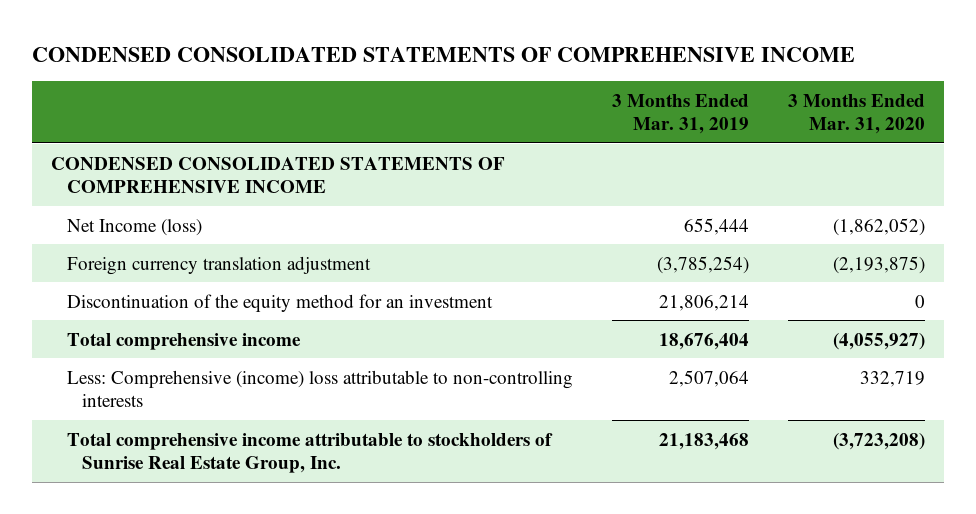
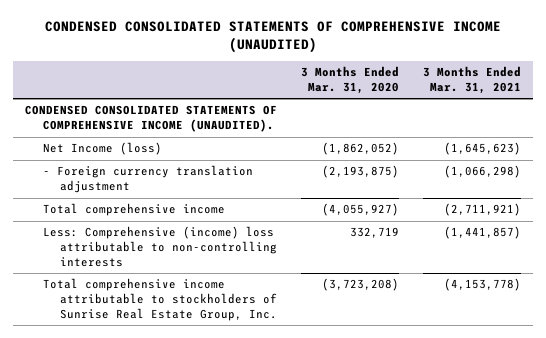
- CONDENSED CONSOLIDATED STATEMENTS OF COMPREHENSIVE INCOME
+ CONDENSED CONSOLIDATED STATEMENTS OF COMPREHENSIVE INCOME (UNAUDITED)
- | 3 Months Ended Mar. 31, 2019 | 3 Months Ended Mar. 31, 2020
+ | 3 Months Ended Mar. 31, 2020 | 3 Months Ended Mar. 31, 2021
- CONDENSED CONSOLIDATED STATEMENTS OF COMPREHENSIVE INCOME
+ CONDENSED CONSOLIDATED STATEMENTS OF COMPREHENSIVE INCOME (UNAUDITED).
- Foreign currency translation adjustment | (3,785,254) | (2,193,875)
- Discontinuation of the equity method for an investment | 21,806,214 | 0
+ - Foreign currency translation adjustment | (2,193,875) | (1,066,298)

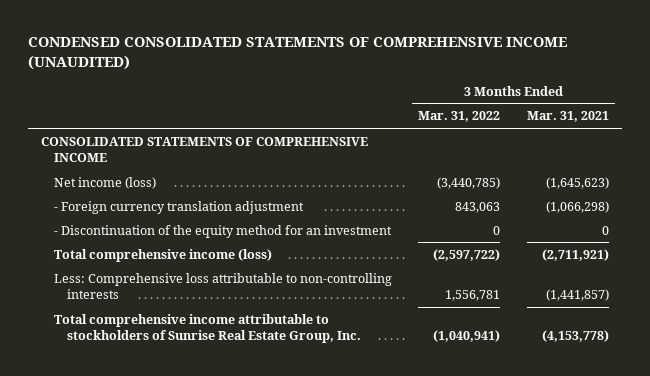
- | 3 Months Ended Mar. 31, 2020 | 3 Months Ended Mar. 31, 2021
+ | 3 Months Ended Mar. 31, 2022 | 3 Months Ended Mar. 31, 2021
- CONDENSED CONSOLIDATED STATEMENTS OF COMPREHENSIVE INCOME (UNAUDITED).
- Net Income (loss) | (1,862,052) | (1,645,623)
+ CONSOLIDATED STATEMENTS OF COMPREHENSIVE INCOME
+ Net income (loss) | (3,440,785) | (1,645,623)
- Total comprehensive income | (4,055,927) | (2,711,921)
- Less: Comprehensive (income) loss attributable to non-controlling interests | 332,719 | (1,441,857)
+ - Discontinuation of the equity method for an investment | 0 | 0
+ Total comprehensive income (loss) | (2,597,722) | (2,711,921)
+ Less: Comprehensive loss attributable to non-controlling interests | 1,556,781 | (1,441,857)

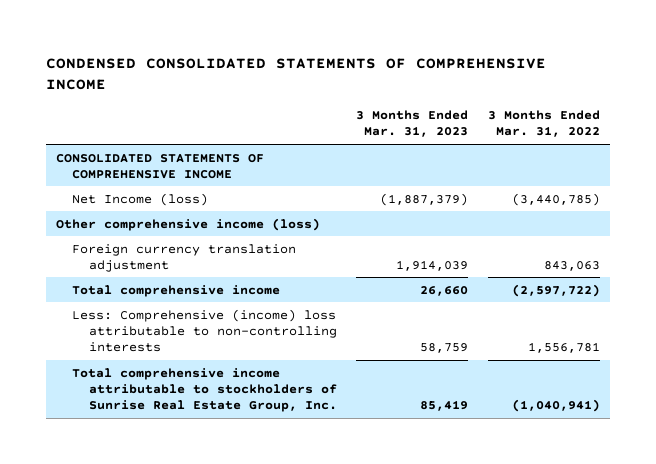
- CONDENSED CONSOLIDATED STATEMENTS OF COMPREHENSIVE INCOME (UNAUDITED)
+ CONDENSED CONSOLIDATED STATEMENTS OF COMPREHENSIVE INCOME
- | 3 Months Ended Mar. 31, 2022 | 3 Months Ended Mar. 31, 2021
+ | 3 Months Ended Mar. 31, 2023 | 3 Months Ended Mar. 31, 2022
- Net income (loss) | (3,440,785) | (1,645,623)
- - Foreign currency translation adjustment | 843,063 | (1,066,298)
- - Discontinuation of the equity method for an investment | 0 | 0
- Total comprehensive income (loss) | (2,597,722) | (2,711,921)
- Less: Comprehensive loss attributable to non-controlling interests | 1,556,781 | (1,441,857)
+ Net Income (loss) | (1,887,379) | (3,440,785)
+ Other comprehensive income (loss)
+ Foreign currency translation adjustment | 1,914,039 | 843,063
+ Total comprehensive income | 26,660 | (2,597,722)
+ Less: Comprehensive (income) loss attributable to non-controlling interests | 58,759 | 1,556,781

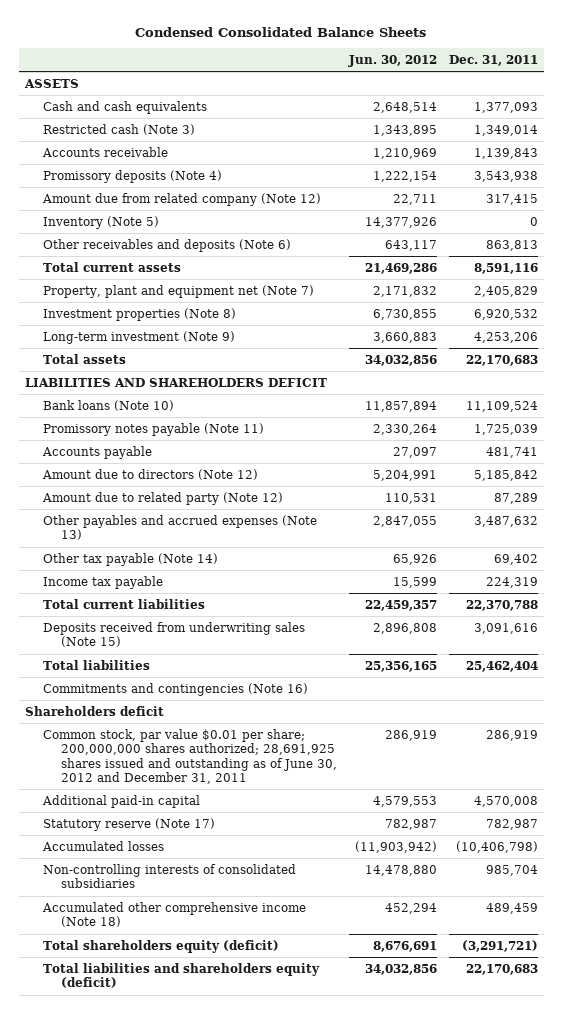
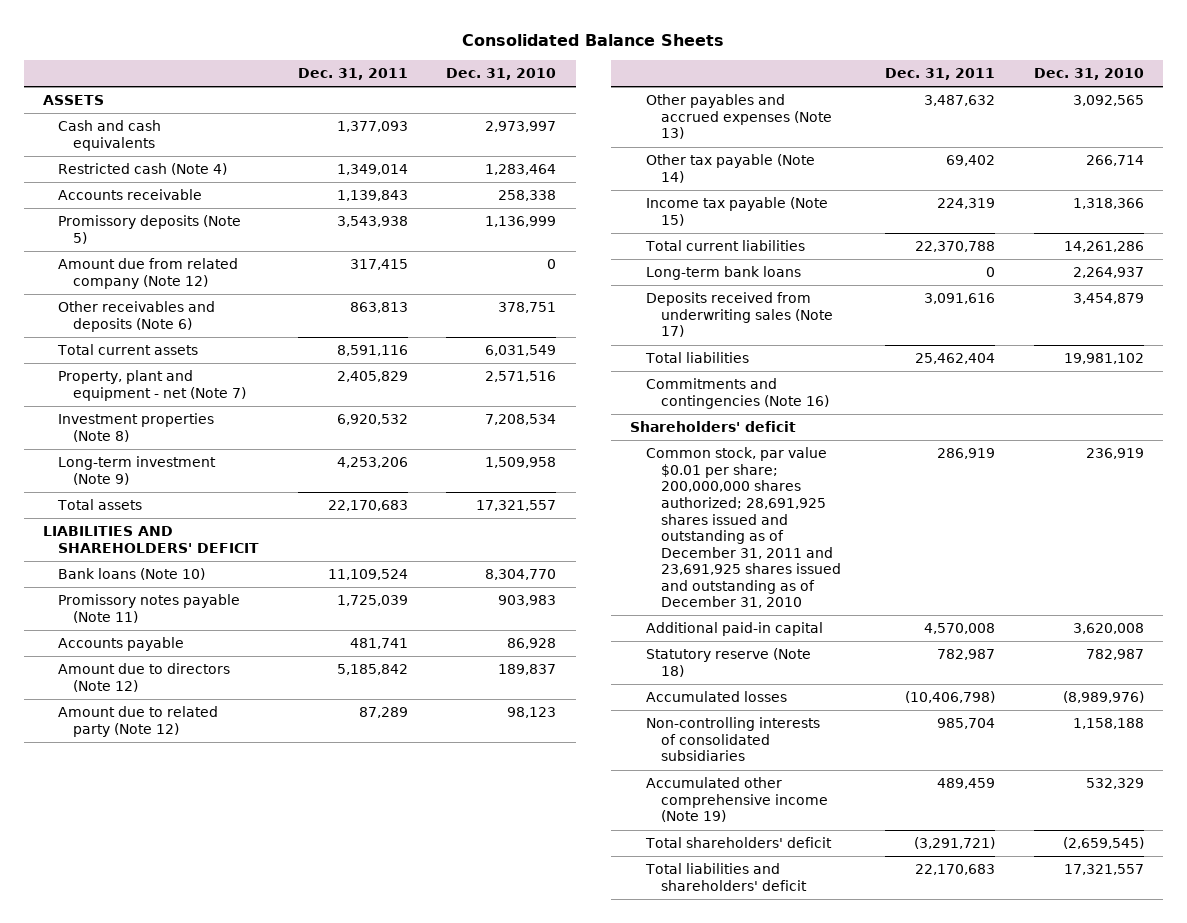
- Condensed Consolidated Balance Sheets
+ Consolidated Balance Sheets
- | Jun. 30, 2012 | Dec. 31, 2011
+ | Dec. 31, 2011 | Dec. 31, 2010
- Restricted cash (Note 3) | 1,343,895 | 1,349,014
+ Restricted cash (Note 4) | 1,349,014 | 1,283,464
- Promissory deposits (Note 4) | 1,222,154 | 3,543,938
+ Promissory deposits (Note 5) | 3,543,938 | 1,136,999
- Inventory (Note 5) | 14,377,926 | 0
- Property, plant and equipment net (Note 7) | 2,171,832 | 2,405,829
+ Property, plant and equipment - net (Note 7) | 2,405,829 | 2,571,516
- LIABILITIES AND SHAREHOLDERS DEFICIT
+ LIABILITIES AND SHAREHOLDERS' DEFICIT
- Income tax payable | 15,599 | 224,319
+ Income tax payable (Note 15) | 224,319 | 1,318,366
- Deposits received from underwriting sales (Note 15) | 2,896,808 | 3,091,616
+ Long-term bank loans | 0 | 2,264,937
+ Deposits received from underwriting sales (Note 17) | 3,091,616 | 3,454,879
- Shareholders deficit
- Common stock, par value $0.01 per share; 200,000,000 shares authorized; 28,691,925 shares issued and outstanding as of June 30, 2012 and December 31, 2011 | 286,919 | 286,919
+ Shareholders' deficit
+ Common stock, par value $0.01 per share; 200,000,000 shares authorized; 28,691,925 shares issued and outstanding as of December 31, 2011 and 23,691,925 shares issued and outstanding as of December 31, 2010 | 286,919 | 236,919
- Statutory reserve (Note 17) | 782,987 | 782,987
+ Statutory reserve (Note 18) | 782,987 | 782,987
- Accumulated other comprehensive income (Note 18) | 452,294 | 489,459
- Total shareholders equity (deficit) | 8,676,691 | (3,291,721)
- Total liabilities and shareholders equity (deficit) | 34,032,856 | 22,170,683
+ Accumulated other comprehensive income (Note 19) | 489,459 | 532,329
+ Total shareholders' deficit | (3,291,721) | (2,659,545)
+ Total liabilities and shareholders' deficit | 22,170,683 | 17,321,557

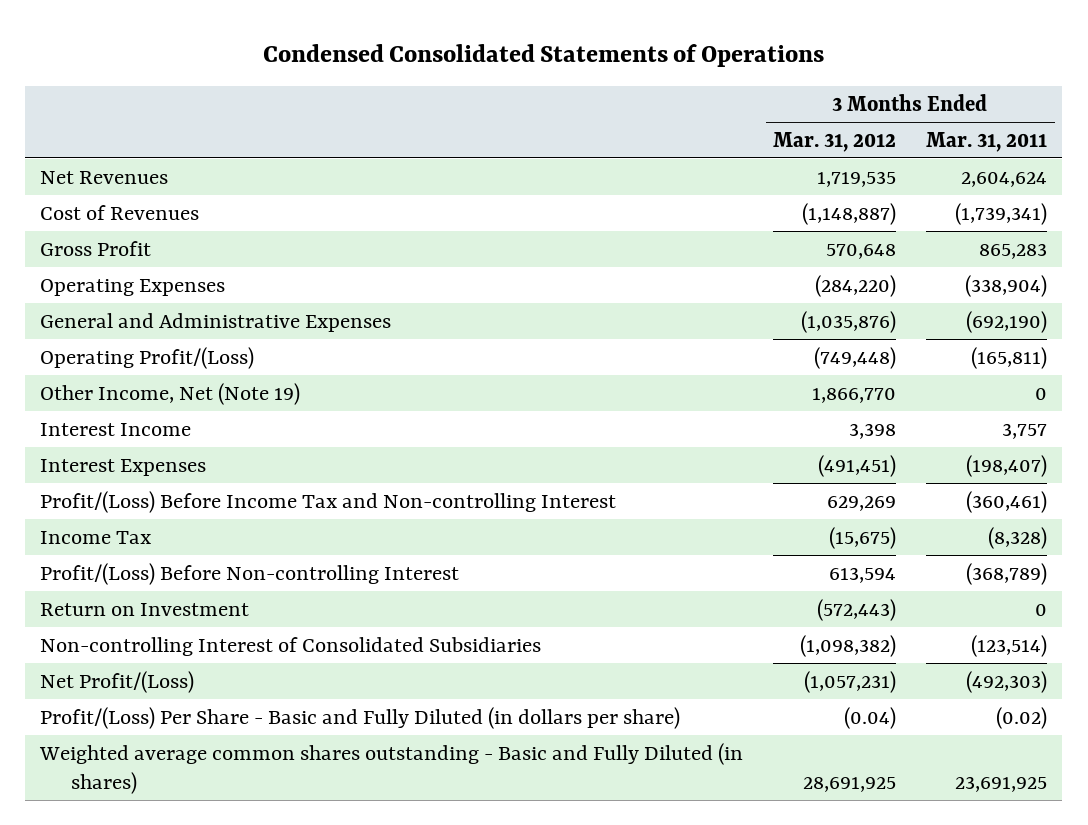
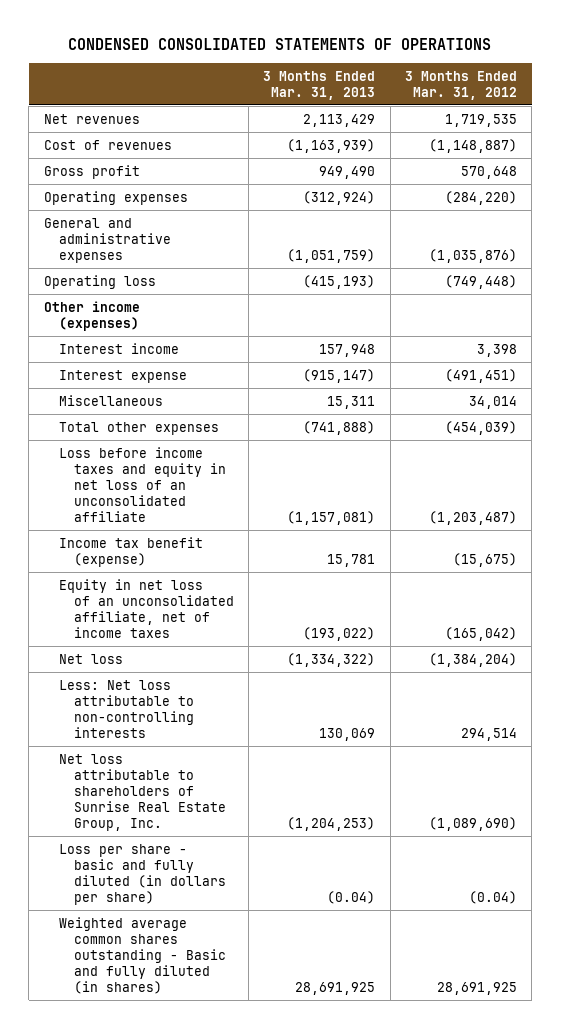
- Condensed Consolidated Statements of Operations
+ CONDENSED CONSOLIDATED STATEMENTS OF OPERATIONS
- | 3 Months Ended Mar. 31, 2012 | 3 Months Ended Mar. 31, 2011
+ | 3 Months Ended Mar. 31, 2013 | 3 Months Ended Mar. 31, 2012
- Net Revenues | 1,719,535 | 2,604,624
- Cost of Revenues | (1,148,887) | (1,739,341)
- Gross Profit | 570,648 | 865,283
- Operating Expenses | (284,220) | (338,904)
- General and Administrative Expenses | (1,035,876) | (692,190)
- Operating Profit/(Loss) | (749,448) | (165,811)
- Other Income, Net (Note 19) | 1,866,770 | 0
- Interest Income | 3,398 | 3,757
- Interest Expenses | (491,451) | (198,407)
- Profit/(Loss) Before Income Tax and Non-controlling Interest | 629,269 | (360,461)
- Income Tax | (15,675) | (8,328)
- Profit/(Loss) Before Non-controlling Interest | 613,594 | (368,789)
- Return on Investment | (572,443) | 0
- Non-controlling Interest of Consolidated Subsidiaries | (1,098,382) | (123,514)
- Net Profit/(Loss) | (1,057,231) | (492,303)
- Profit/(Loss) Per Share - Basic and Fully Diluted (in dollars per share) | (0.04) | (0.02)
- Weighted average common shares outstanding - Basic and Fully Diluted (in shares) | 28,691,925 | 23,691,925
+ Net revenues | 2,113,429 | 1,719,535
+ Cost of revenues | (1,163,939) | (1,148,887)
+ Gross profit | 949,490 | 570,648
+ Operating expenses | (312,924) | (284,220)
+ General and administrative expenses | (1,051,759) | (1,035,876)
+ Operating loss | (415,193) | (749,448)
+ Other income (expenses)
+ Interest income | 157,948 | 3,398
+ Interest expense | (915,147) | (491,451)
+ Miscellaneous | 15,311 | 34,014
+ Total other expenses | (741,888) | (454,039)
+ Loss before income taxes and equity in net loss of an unconsolidated affiliate | (1,157,081) | (1,203,487)
+ Income tax benefit (expense) | 15,781 | (15,675)
+ Equity in net loss of an unconsolidated affiliate, net of income taxes | (193,022) | (165,042)
+ Net loss | (1,334,322) | (1,384,204)
+ Less: Net loss attributable to non-controlling interests | 130,069 | 294,514
+ Net loss attributable to shareholders of Sunrise Real Estate Group, Inc. | (1,204,253) | (1,089,690)
+ Loss per share - basic and fully diluted (in dollars per share) | (0.04) | (0.04)
+ Weighted average common shares outstanding - Basic and fully diluted (in shares) | 28,691,925 | 28,691,925

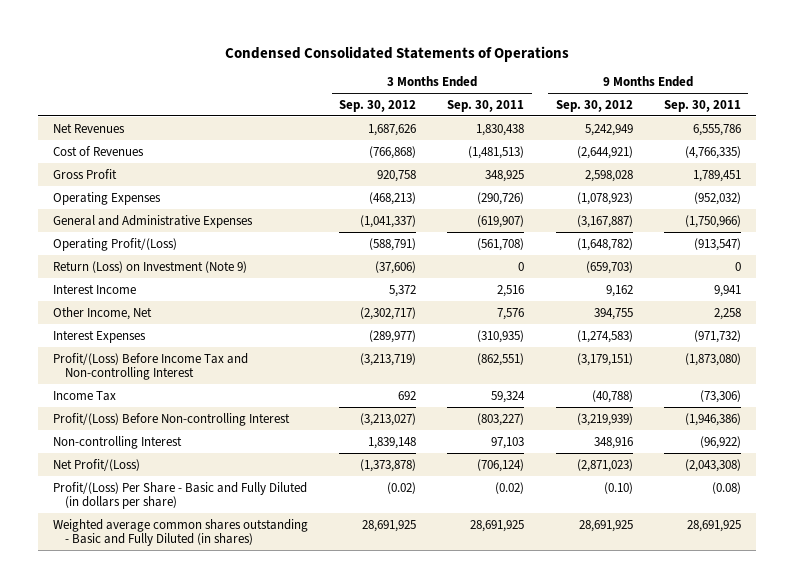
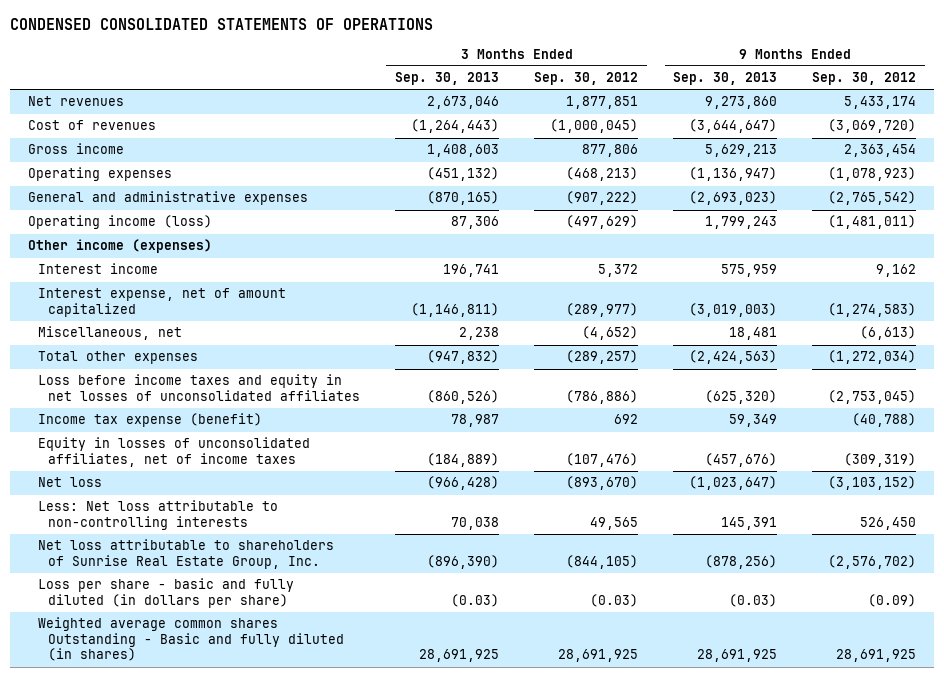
- Condensed Consolidated Statements of Operations
+ CONDENSED CONSOLIDATED STATEMENTS OF OPERATIONS
- | 3 Months Ended Sep. 30, 2012 | 3 Months Ended Sep. 30, 2011 | 9 Months Ended Sep. 30, 2012 | 9 Months Ended Sep. 30, 2011
+ | 3 Months Ended Sep. 30, 2013 | 3 Months Ended Sep. 30, 2012 | 9 Months Ended Sep. 30, 2013 | 9 Months Ended Sep. 30, 2012
- Net Revenues | 1,687,626 | 1,830,438 | 5,242,949 | 6,555,786
- Cost of Revenues | (766,868) | (1,481,513) | (2,644,921) | (4,766,335)
- Gross Profit | 920,758 | 348,925 | 2,598,028 | 1,789,451
- Operating Expenses | (468,213) | (290,726) | (1,078,923) | (952,032)
- General and Administrative Expenses | (1,041,337) | (619,907) | (3,167,887) | (1,750,966)
- Operating Profit/(Loss) | (588,791) | (561,708) | (1,648,782) | (913,547)
- Return (Loss) on Investment (Note 9) | (37,606) | 0 | (659,703) | 0
- Interest Income | 5,372 | 2,516 | 9,162 | 9,941
- Other Income, Net | (2,302,717) | 7,576 | 394,755 | 2,258
- Interest Expenses | (289,977) | (310,935) | (1,274,583) | (971,732)
- Profit/(Loss) Before Income Tax and Non-controlling Interest | (3,213,719) | (862,551) | (3,179,151) | (1,873,080)
- Income Tax | 692 | 59,324 | (40,788) | (73,306)
- Profit/(Loss) Before Non-controlling Interest | (3,213,027) | (803,227) | (3,219,939) | (1,946,386)
- Non-controlling Interest | 1,839,148 | 97,103 | 348,916 | (96,922)
- Net Profit/(Loss) | (1,373,878) | (706,124) | (2,871,023) | (2,043,308)
- Profit/(Loss) Per Share - Basic and Fully Diluted (in dollars per share) | (0.02) | (0.02) | (0.10) | (0.08)
- Weighted average common shares outstanding - Basic and Fully Diluted (in shares) | 28,691,925 | 28,691,925 | 28,691,925 | 28,691,925
+ Net revenues | 2,673,046 | 1,877,851 | 9,273,860 | 5,433,174
+ Cost of revenues | (1,264,443) | (1,000,045) | (3,644,647) | (3,069,720)
+ Gross income | 1,408,603 | 877,806 | 5,629,213 | 2,363,454
+ Operating expenses | (451,132) | (468,213) | (1,136,947) | (1,078,923)
+ General and administrative expenses | (870,165) | (907,222) | (2,693,023) | (2,765,542)
+ Operating income (loss) | 87,306 | (497,629) | 1,799,243 | (1,481,011)
+ Other income (expenses)
+ Interest income | 196,741 | 5,372 | 575,959 | 9,162
+ Interest expense, net of amount capitalized | (1,146,811) | (289,977) | (3,019,003) | (1,274,583)
+ Miscellaneous, net | 2,238 | (4,652) | 18,481 | (6,613)
+ Total other expenses | (947,832) | (289,257) | (2,424,563) | (1,272,034)
+ Loss before income taxes and equity in net losses of unconsolidated affiliates | (860,526) | (786,886) | (625,320) | (2,753,045)
+ Income tax expense (benefit) | 78,987 | 692 | 59,349 | (40,788)
+ Equity in losses of unconsolidated affiliates, net of income taxes | (184,889) | (107,476) | (457,676) | (309,319)
+ Net loss | (966,428) | (893,670) | (1,023,647) | (3,103,152)
+ Less: Net loss attributable to non-controlling interests | 70,038 | 49,565 | 145,391 | 526,450
+ Net loss attributable to shareholders of Sunrise Real Estate Group, Inc. | (896,390) | (844,105) | (878,256) | (2,576,702)
+ Loss per share - basic and fully diluted (in dollars per share) | (0.03) | (0.03) | (0.03) | (0.09)
+ Weighted average common shares Outstanding - Basic and fully diluted (in shares) | 28,691,925 | 28,691,925 | 28,691,925 | 28,691,925

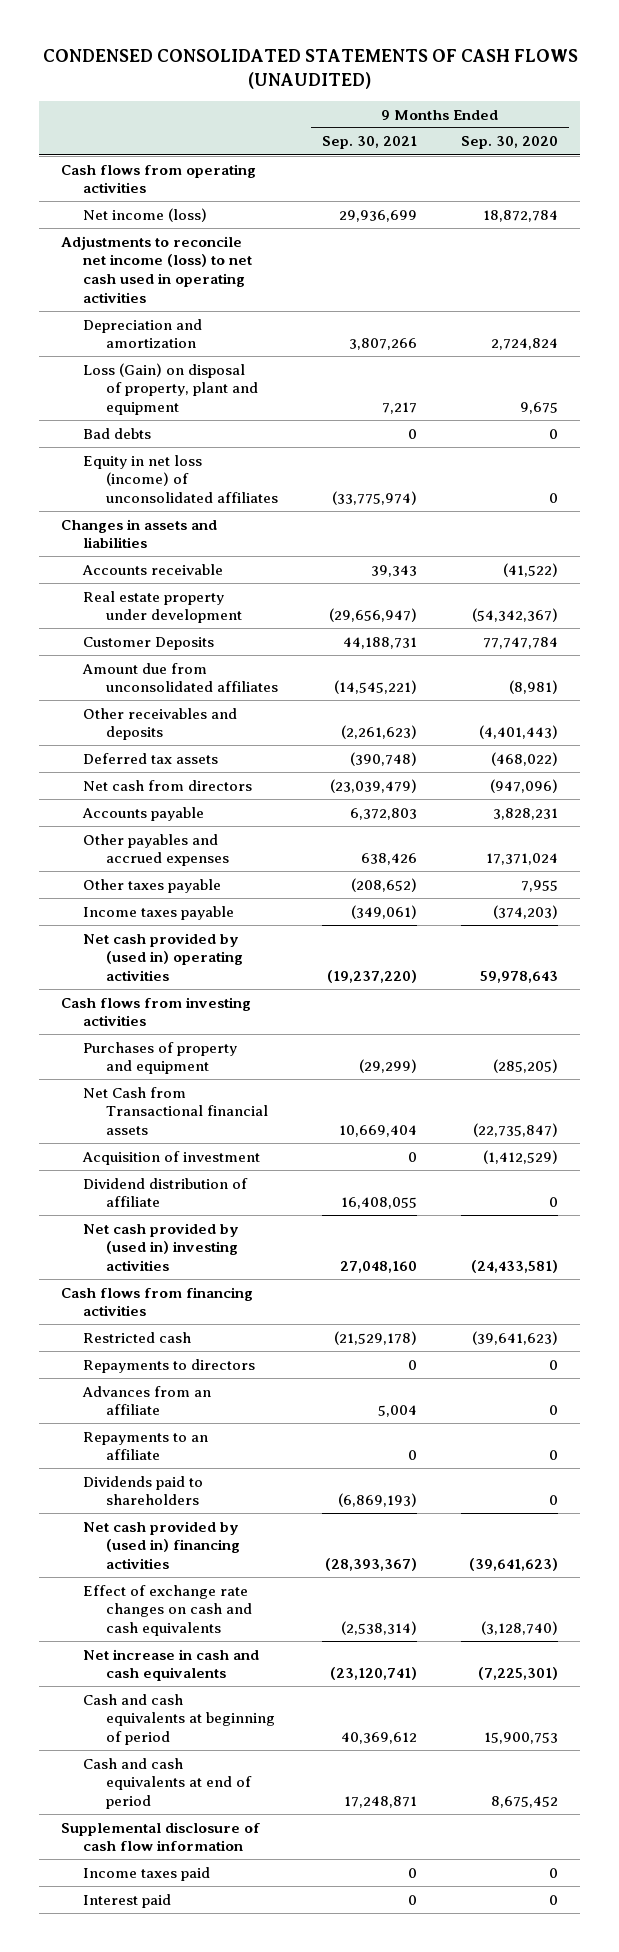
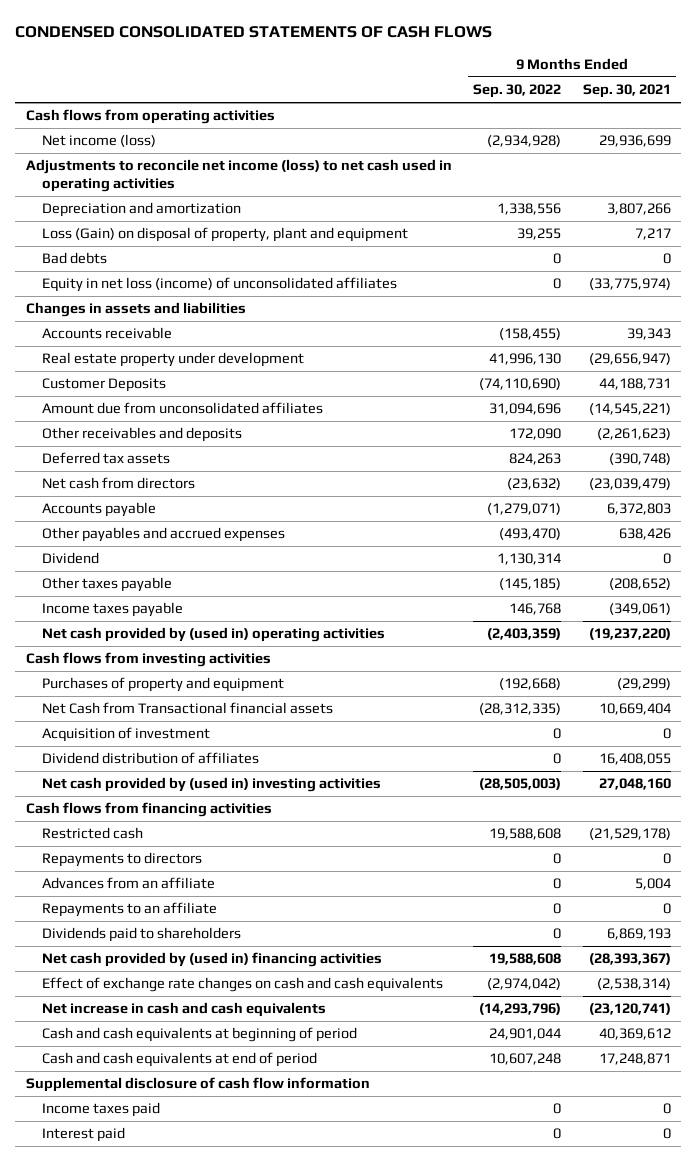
- CONDENSED CONSOLIDATED STATEMENTS OF CASH FLOWS (UNAUDITED)
+ CONDENSED CONSOLIDATED STATEMENTS OF CASH FLOWS
- | 9 Months Ended Sep. 30, 2021 | 9 Months Ended Sep. 30, 2020
+ | 9 Months Ended Sep. 30, 2022 | 9 Months Ended Sep. 30, 2021
+ Dividend | 1,130,314 | 0
- Dividend distribution of affiliate | 16,408,055 | 0
+ Dividend distribution of affiliates | 0 | 16,408,055
- Dividends paid to shareholders | (6,869,193) | 0
+ Dividends paid to shareholders | 0 | 6,869,193

